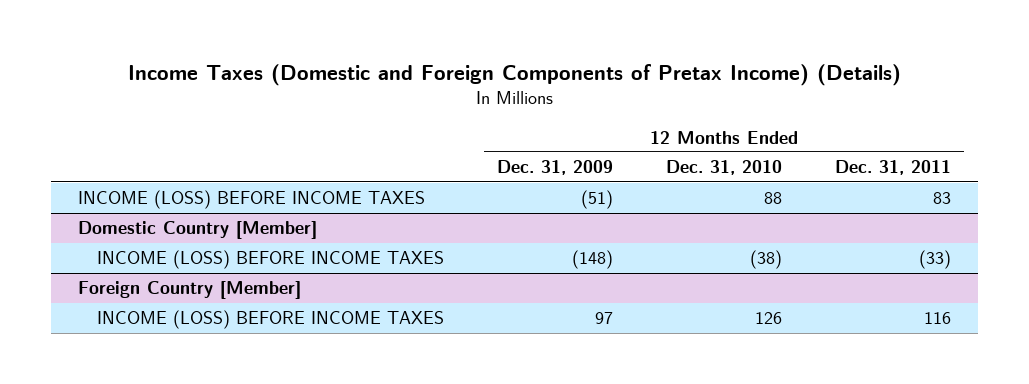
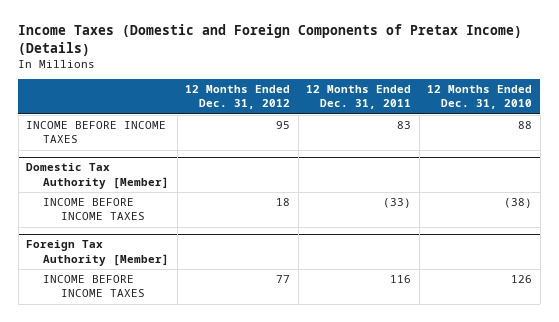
- | 12 Months Ended Dec. 31, 2009 | 12 Months Ended Dec. 31, 2010 | 12 Months Ended Dec. 31, 2011
+ | 12 Months Ended Dec. 31, 2012 | 12 Months Ended Dec. 31, 2011 | 12 Months Ended Dec. 31, 2010
- INCOME (LOSS) BEFORE INCOME TAXES | (51) | 88 | 83
- Domestic Country [Member]
- INCOME (LOSS) BEFORE INCOME TAXES | (148) | (38) | (33)
- Foreign Country [Member]
- INCOME (LOSS) BEFORE INCOME TAXES | 97 | 126 | 116
+ INCOME BEFORE INCOME TAXES | 95 | 83 | 88
+ Domestic Tax Authority [Member]
+ INCOME BEFORE INCOME TAXES | 18 | (33) | (38)
+ Foreign Tax Authority [Member]
+ INCOME BEFORE INCOME TAXES | 77 | 116 | 126

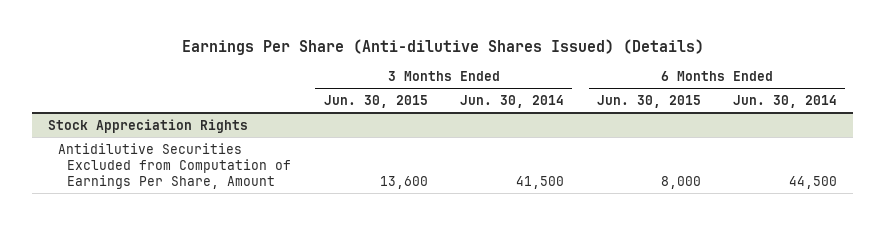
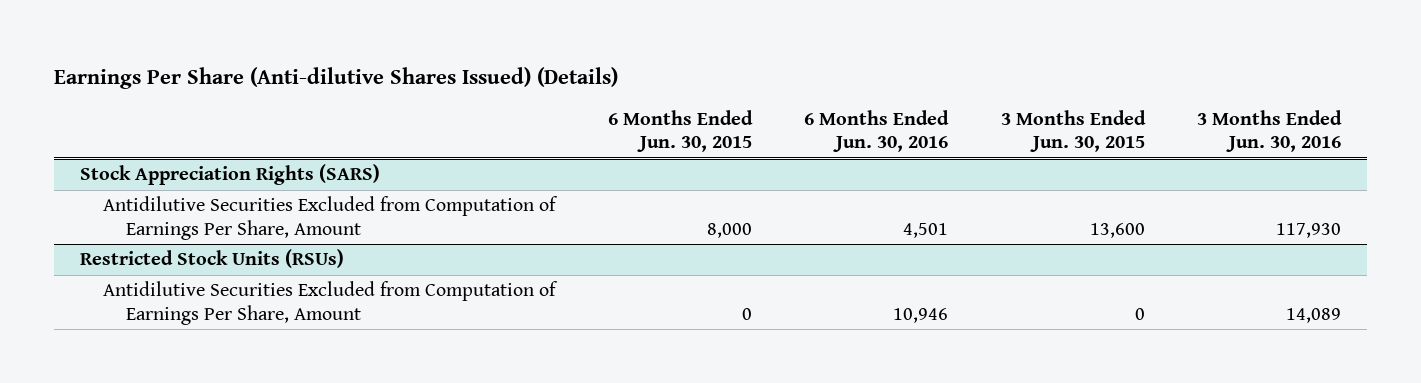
- | 3 Months Ended Jun. 30, 2015 | 3 Months Ended Jun. 30, 2014 | 6 Months Ended Jun. 30, 2015 | 6 Months Ended Jun. 30, 2014
+ | 6 Months Ended Jun. 30, 2015 | 6 Months Ended Jun. 30, 2016 | 3 Months Ended Jun. 30, 2015 | 3 Months Ended Jun. 30, 2016
- Stock Appreciation Rights
+ Stock Appreciation Rights (SARS)
+ Restricted Stock Units (RSUs)
+ Antidilutive Securities Excluded from Computation of Earnings Per Share, Amount | 0 | 10,946 | 0 | 14,089

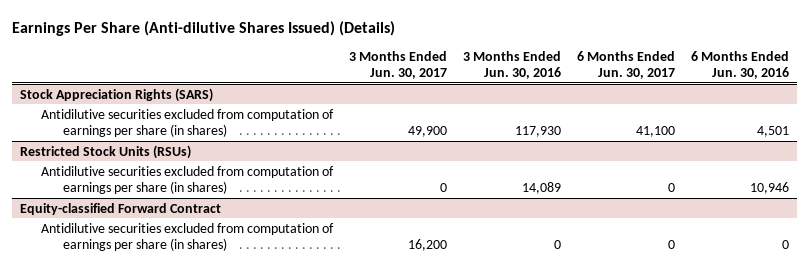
- | 6 Months Ended Jun. 30, 2015 | 6 Months Ended Jun. 30, 2016 | 3 Months Ended Jun. 30, 2015 | 3 Months Ended Jun. 30, 2016
+ | 3 Months Ended Jun. 30, 2017 | 3 Months Ended Jun. 30, 2016 | 6 Months Ended Jun. 30, 2017 | 6 Months Ended Jun. 30, 2016
@ Stock Appreciation Rights (SARS)
- Antidilutive Securities Excluded from Computation of Earnings Per Share, Amount | 8,000 | 4,501 | 13,600 | 117,930
+ Antidilutive securities excluded from computation of earnings per share (in shares) | 49,900 | 117,930 | 41,100 | 4,501
@ Restricted Stock Units (RSUs)
- Antidilutive Securities Excluded from Computation of Earnings Per Share, Amount | 0 | 10,946 | 0 | 14,089
+ Antidilutive securities excluded from computation of earnings per share (in shares) | 0 | 14,089 | 0 | 10,946
+ Equity-classified Forward Contract
+ Antidilutive securities excluded from computation of earnings per share (in shares) | 16,200 | 0 | 0 | 0

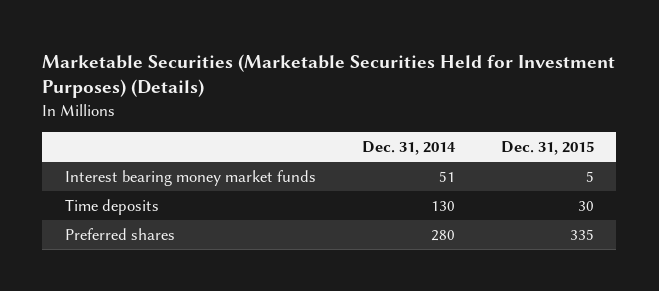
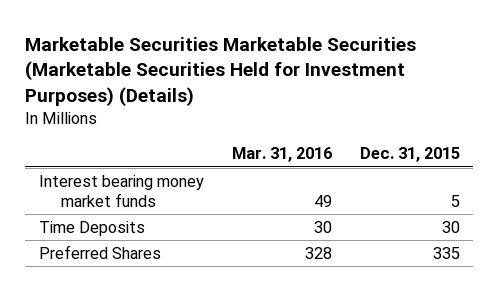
- Marketable Securities (Marketable Securities Held for Investment Purposes) (Details)
+ Marketable Securities Marketable Securities (Marketable Securities Held for Investment Purposes) (Details)
- | Dec. 31, 2014 | Dec. 31, 2015
+ | Mar. 31, 2016 | Dec. 31, 2015
- Time deposits | 130 | 30
- Preferred shares | 280 | 335
+ Time Deposits | 30 | 30
+ Preferred Shares | 328 | 335

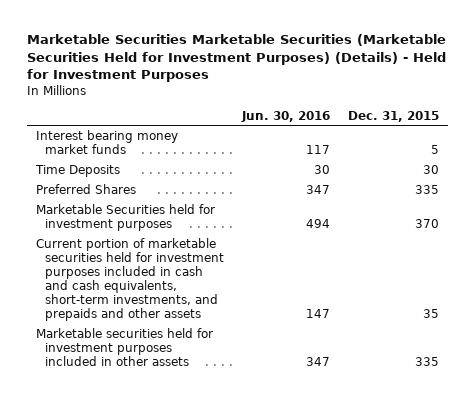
- Marketable Securities Marketable Securities (Marketable Securities Held for Investment Purposes) (Details)
+ Marketable Securities Marketable Securities (Marketable Securities Held for Investment Purposes) (Details) - Held for Investment Purposes
- | Mar. 31, 2016 | Dec. 31, 2015
+ | Jun. 30, 2016 | Dec. 31, 2015
+ Marketable Securities held for investment purposes | 494 | 370
+ Current portion of marketable securities held for investment purposes included in cash and cash equivalents, short-term investments, and prepaids and other assets | 147 | 35
+ Marketable securities held for investment purposes included in other assets | 347 | 335

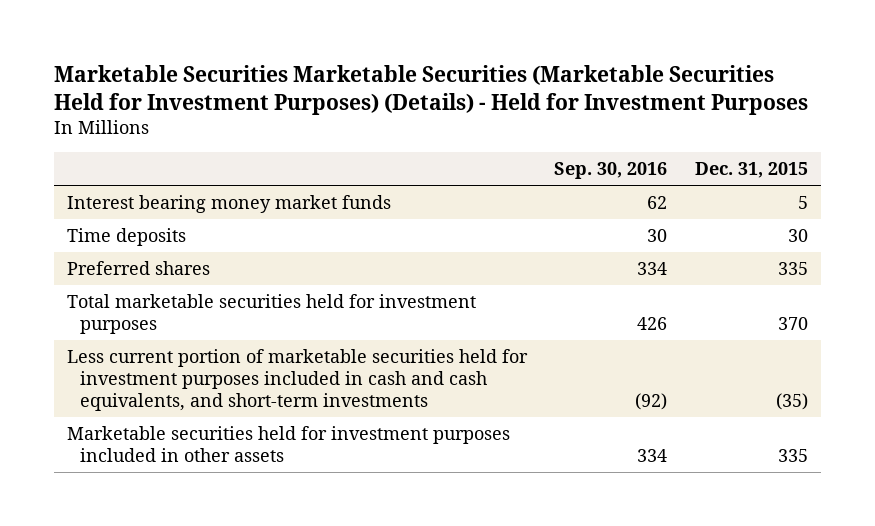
- | Jun. 30, 2016 | Dec. 31, 2015
+ | Sep. 30, 2016 | Dec. 31, 2015
- Time Deposits | 30 | 30
- Preferred Shares | 347 | 335
- Marketable Securities held for investment purposes | 494 | 370
- Current portion of marketable securities held for investment purposes included in cash and cash equivalents, short-term investments, and prepaids and other assets | 147 | 35
+ Time deposits | 30 | 30
+ Preferred shares | 334 | 335
+ Total marketable securities held for investment purposes | 426 | 370
+ Less current portion of marketable securities held for investment purposes included in cash and cash equivalents, and short-term investments | (92) | (35)

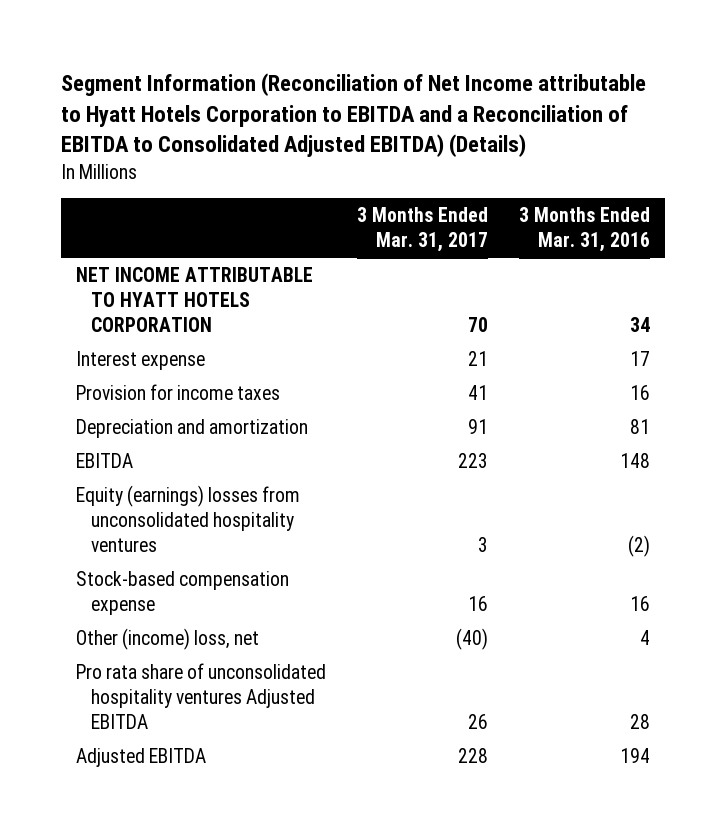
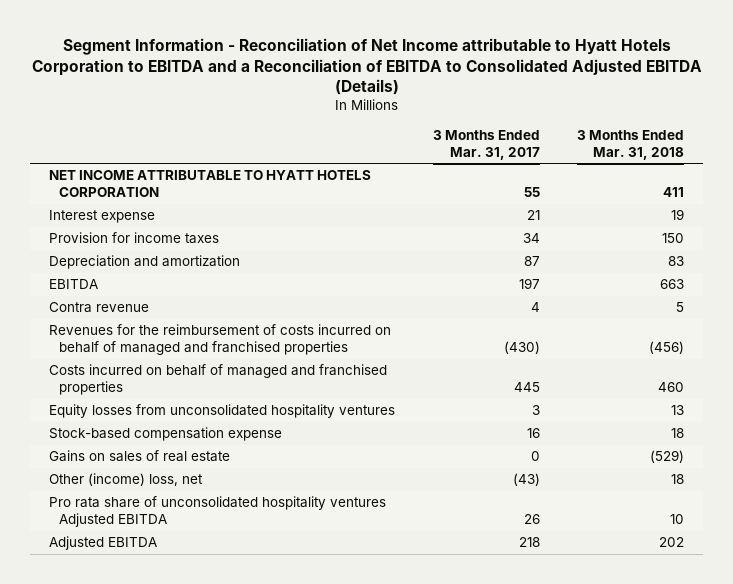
- Segment Information (Reconciliation of Net Income attributable to Hyatt Hotels Corporation to EBITDA and a Reconciliation of EBITDA to Consolidated Adjusted EBITDA) (Details)
+ Segment Information - Reconciliation of Net Income attributable to Hyatt Hotels Corporation to EBITDA and a Reconciliation of EBITDA to Consolidated Adjusted EBITDA (Details)
- | 3 Months Ended Mar. 31, 2017 | 3 Months Ended Mar. 31, 2016
+ | 3 Months Ended Mar. 31, 2017 | 3 Months Ended Mar. 31, 2018
- NET INCOME ATTRIBUTABLE TO HYATT HOTELS CORPORATION | 70 | 34
+ NET INCOME ATTRIBUTABLE TO HYATT HOTELS CORPORATION | 55 | 411
- Provision for income taxes | 41 | 16
- Depreciation and amortization | 91 | 81
- EBITDA | 223 | 148
- Equity (earnings) losses from unconsolidated hospitality ventures | 3 | (2)
+ Provision for income taxes | 34 | 150
+ Depreciation and amortization | 87 | 83
+ EBITDA | 197 | 663
+ Contra revenue | 4 | 5
+ Revenues for the reimbursement of costs incurred on behalf of managed and franchised properties | (430) | (456)
+ Costs incurred on behalf of managed and franchised properties | 445 | 460
+ Equity losses from unconsolidated hospitality ventures | 3 | 13
- Other (income) loss, net | (40) | 4
+ Gains on sales of real estate | 0 | (529)
+ Other (income) loss, net | (43) | 18
- Adjusted EBITDA | 228 | 194
+ Adjusted EBITDA | 218 | 202

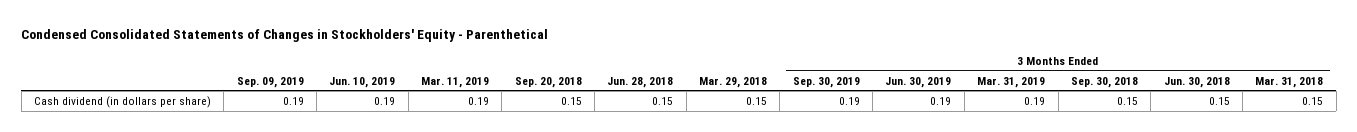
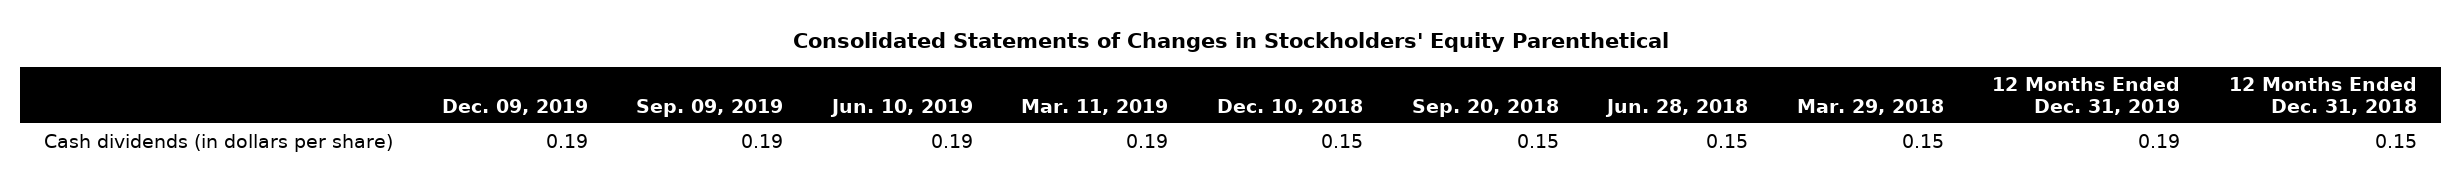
- Condensed Consolidated Statements of Changes in Stockholders' Equity - Parenthetical
+ Consolidated Statements of Changes in Stockholders' Equity Parenthetical
- | Sep. 09, 2019 | Jun. 10, 2019 | Mar. 11, 2019 | Sep. 20, 2018 | Jun. 28, 2018 | Mar. 29, 2018 | 3 Months Ended Sep. 30, 2019 | 3 Months Ended Jun. 30, 2019 | 3 Months Ended Mar. 31, 2019 | 3 Months Ended Sep. 30, 2018 | 3 Months Ended Jun. 30, 2018 | 3 Months Ended Mar. 31, 2018
+ | Dec. 09, 2019 | Sep. 09, 2019 | Jun. 10, 2019 | Mar. 11, 2019 | Dec. 10, 2018 | Sep. 20, 2018 | Jun. 28, 2018 | Mar. 29, 2018 | 12 Months Ended Dec. 31, 2019 | 12 Months Ended Dec. 31, 2018
- Cash dividend (in dollars per share) | 0.19 | 0.19 | 0.19 | 0.15 | 0.15 | 0.15 | 0.19 | 0.19 | 0.19 | 0.15 | 0.15 | 0.15
+ Cash dividends (in dollars per share) | 0.19 | 0.19 | 0.19 | 0.19 | 0.15 | 0.15 | 0.15 | 0.15 | 0.19 | 0.15

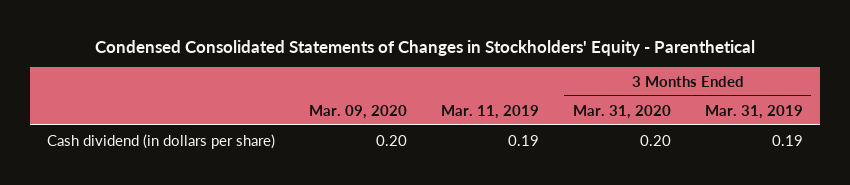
- Consolidated Statements of Changes in Stockholders' Equity Parenthetical
+ Condensed Consolidated Statements of Changes in Stockholders' Equity - Parenthetical
- | Dec. 09, 2019 | Sep. 09, 2019 | Jun. 10, 2019 | Mar. 11, 2019 | Dec. 10, 2018 | Sep. 20, 2018 | Jun. 28, 2018 | Mar. 29, 2018 | 12 Months Ended Dec. 31, 2019 | 12 Months Ended Dec. 31, 2018
+ | Mar. 09, 2020 | Mar. 11, 2019 | 3 Months Ended Mar. 31, 2020 | 3 Months Ended Mar. 31, 2019
- Cash dividends (in dollars per share) | 0.19 | 0.19 | 0.19 | 0.19 | 0.15 | 0.15 | 0.15 | 0.15 | 0.19 | 0.15
+ Cash dividend (in dollars per share) | 0.20 | 0.19 | 0.20 | 0.19

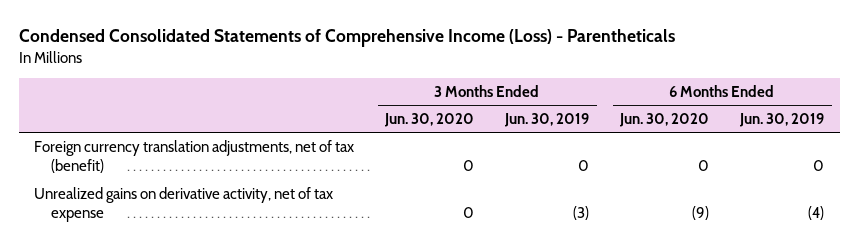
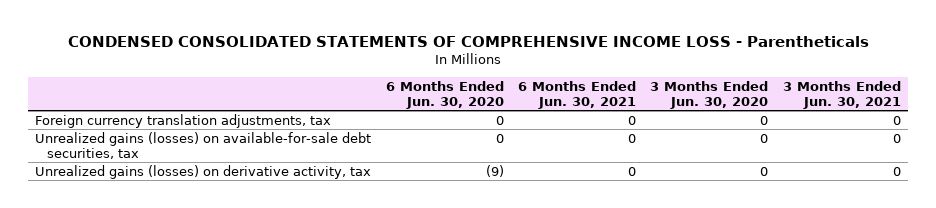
- Condensed Consolidated Statements of Comprehensive Income (Loss) - Parentheticals
+ CONDENSED CONSOLIDATED STATEMENTS OF COMPREHENSIVE INCOME LOSS - Parentheticals
- | 3 Months Ended Jun. 30, 2020 | 3 Months Ended Jun. 30, 2019 | 6 Months Ended Jun. 30, 2020 | 6 Months Ended Jun. 30, 2019
+ | 6 Months Ended Jun. 30, 2020 | 6 Months Ended Jun. 30, 2021 | 3 Months Ended Jun. 30, 2020 | 3 Months Ended Jun. 30, 2021
- Foreign currency translation adjustments, net of tax (benefit) | 0 | 0 | 0 | 0
- Unrealized gains on derivative activity, net of tax expense | 0 | (3) | (9) | (4)
+ Foreign currency translation adjustments, tax | 0 | 0 | 0 | 0
+ Unrealized gains (losses) on available-for-sale debt securities, tax | 0 | 0 | 0 | 0
+ Unrealized gains (losses) on derivative activity, tax | (9) | 0 | 0 | 0

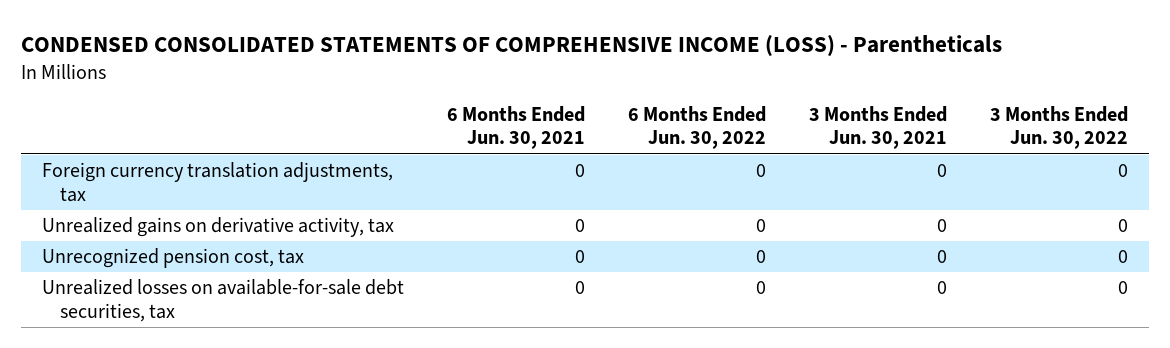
- CONDENSED CONSOLIDATED STATEMENTS OF COMPREHENSIVE INCOME LOSS - Parentheticals
+ CONDENSED CONSOLIDATED STATEMENTS OF COMPREHENSIVE INCOME (LOSS) - Parentheticals
- | 6 Months Ended Jun. 30, 2020 | 6 Months Ended Jun. 30, 2021 | 3 Months Ended Jun. 30, 2020 | 3 Months Ended Jun. 30, 2021
+ | 6 Months Ended Jun. 30, 2021 | 6 Months Ended Jun. 30, 2022 | 3 Months Ended Jun. 30, 2021 | 3 Months Ended Jun. 30, 2022
- Unrealized gains (losses) on available-for-sale debt securities, tax | 0 | 0 | 0 | 0
- Unrealized gains (losses) on derivative activity, tax | (9) | 0 | 0 | 0
+ Unrealized gains on derivative activity, tax | 0 | 0 | 0 | 0
+ Unrecognized pension cost, tax | 0 | 0 | 0 | 0
+ Unrealized losses on available-for-sale debt securities, tax | 0 | 0 | 0 | 0

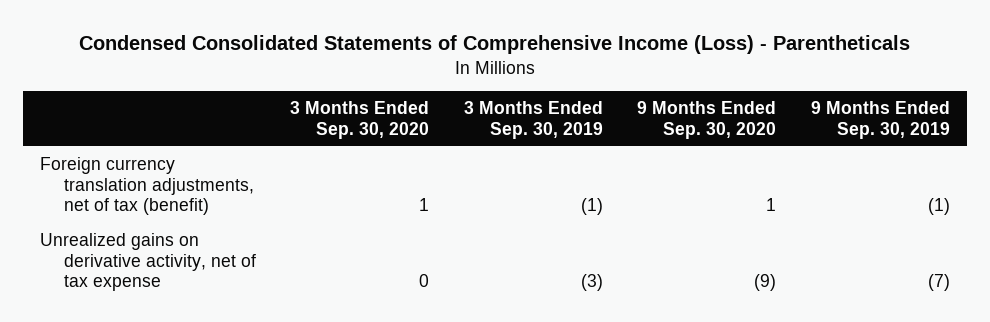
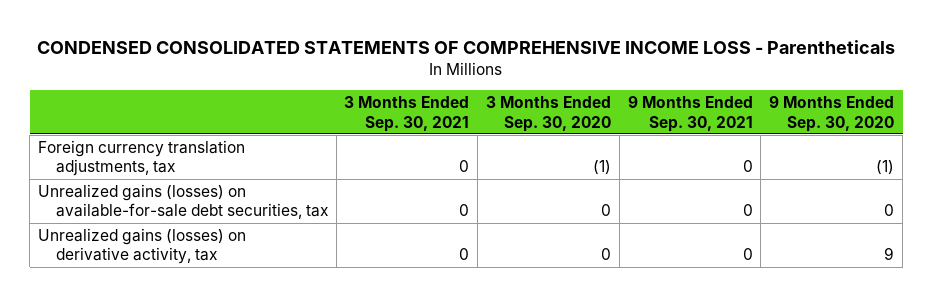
- Condensed Consolidated Statements of Comprehensive Income (Loss) - Parentheticals
+ CONDENSED CONSOLIDATED STATEMENTS OF COMPREHENSIVE INCOME LOSS - Parentheticals
- | 3 Months Ended Sep. 30, 2020 | 3 Months Ended Sep. 30, 2019 | 9 Months Ended Sep. 30, 2020 | 9 Months Ended Sep. 30, 2019
+ | 3 Months Ended Sep. 30, 2021 | 3 Months Ended Sep. 30, 2020 | 9 Months Ended Sep. 30, 2021 | 9 Months Ended Sep. 30, 2020
- Foreign currency translation adjustments, net of tax (benefit) | 1 | (1) | 1 | (1)
- Unrealized gains on derivative activity, net of tax expense | 0 | (3) | (9) | (7)
+ Foreign currency translation adjustments, tax | 0 | (1) | 0 | (1)
+ Unrealized gains (losses) on available-for-sale debt securities, tax | 0 | 0 | 0 | 0
+ Unrealized gains (losses) on derivative activity, tax | 0 | 0 | 0 | 9

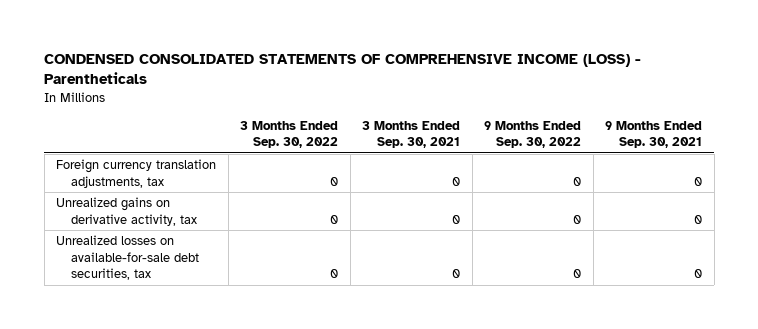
- CONDENSED CONSOLIDATED STATEMENTS OF COMPREHENSIVE INCOME LOSS - Parentheticals
+ CONDENSED CONSOLIDATED STATEMENTS OF COMPREHENSIVE INCOME (LOSS) - Parentheticals
- | 3 Months Ended Sep. 30, 2021 | 3 Months Ended Sep. 30, 2020 | 9 Months Ended Sep. 30, 2021 | 9 Months Ended Sep. 30, 2020
+ | 3 Months Ended Sep. 30, 2022 | 3 Months Ended Sep. 30, 2021 | 9 Months Ended Sep. 30, 2022 | 9 Months Ended Sep. 30, 2021
- Unrealized gains (losses) on available-for-sale debt securities, tax | 0 | 0 | 0 | 0
- Unrealized gains (losses) on derivative activity, tax | 0 | 0 | 0 | 9
+ Unrealized gains on derivative activity, tax | 0 | 0 | 0 | 0
+ Unrealized losses on available-for-sale debt securities, tax | 0 | 0 | 0 | 0

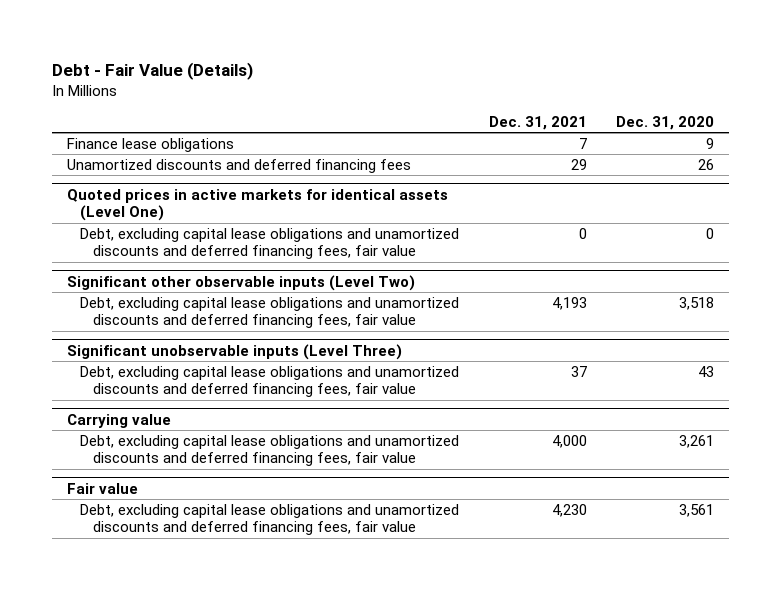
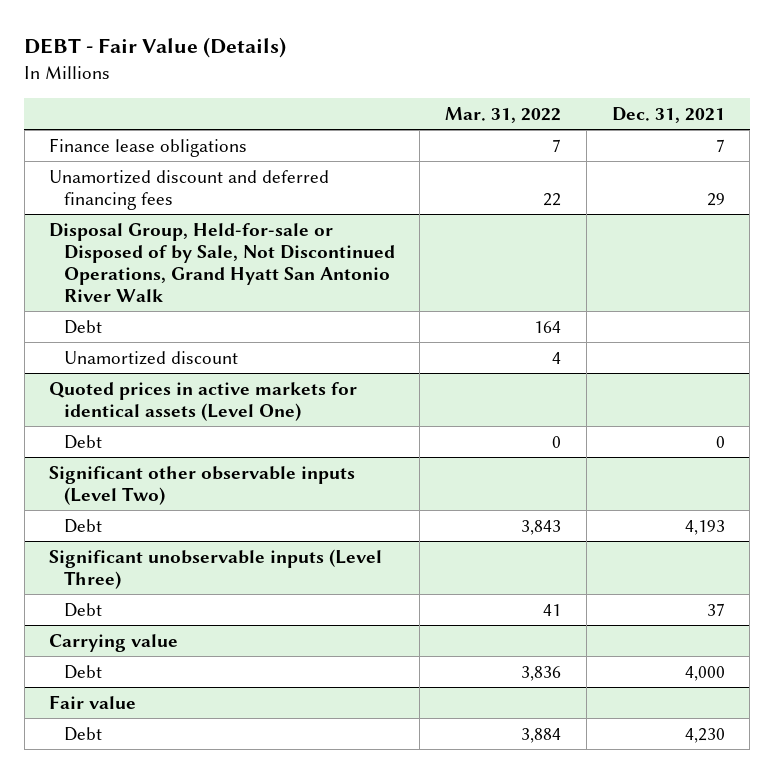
- Debt - Fair Value (Details)
+ DEBT - Fair Value (Details)
- | Dec. 31, 2021 | Dec. 31, 2020
+ | Mar. 31, 2022 | Dec. 31, 2021
- Unamortized discounts and deferred financing fees | 29 | 26
+ Unamortized discount and deferred financing fees | 22 | 29
+ Disposal Group, Held-for-sale or Disposed of by Sale, Not Discontinued Operations, Grand Hyatt San Antonio River Walk
+ Debt | 164 |
+ Unamortized discount | 4 |
@ Quoted prices in active markets for identical assets (Level One)
- Debt, excluding capital lease obligations and unamortized discounts and deferred financing fees, fair value | 0 | 0
+ Debt | 0 | 0
@ Significant other observable inputs (Level Two)
- Debt, excluding capital lease obligations and unamortized discounts and deferred financing fees, fair value | 4,193 | 3,518
+ Debt | 3,843 | 4,193
@ Significant unobservable inputs (Level Three)
- Debt, excluding capital lease obligations and unamortized discounts and deferred financing fees, fair value | 37 | 43
+ Debt | 41 | 37
@ Carrying value
- Debt, excluding capital lease obligations and unamortized discounts and deferred financing fees, fair value | 4,000 | 3,261
+ Debt | 3,836 | 4,000
@ Fair value
- Debt, excluding capital lease obligations and unamortized discounts and deferred financing fees, fair value | 4,230 | 3,561
+ Debt | 3,884 | 4,230

